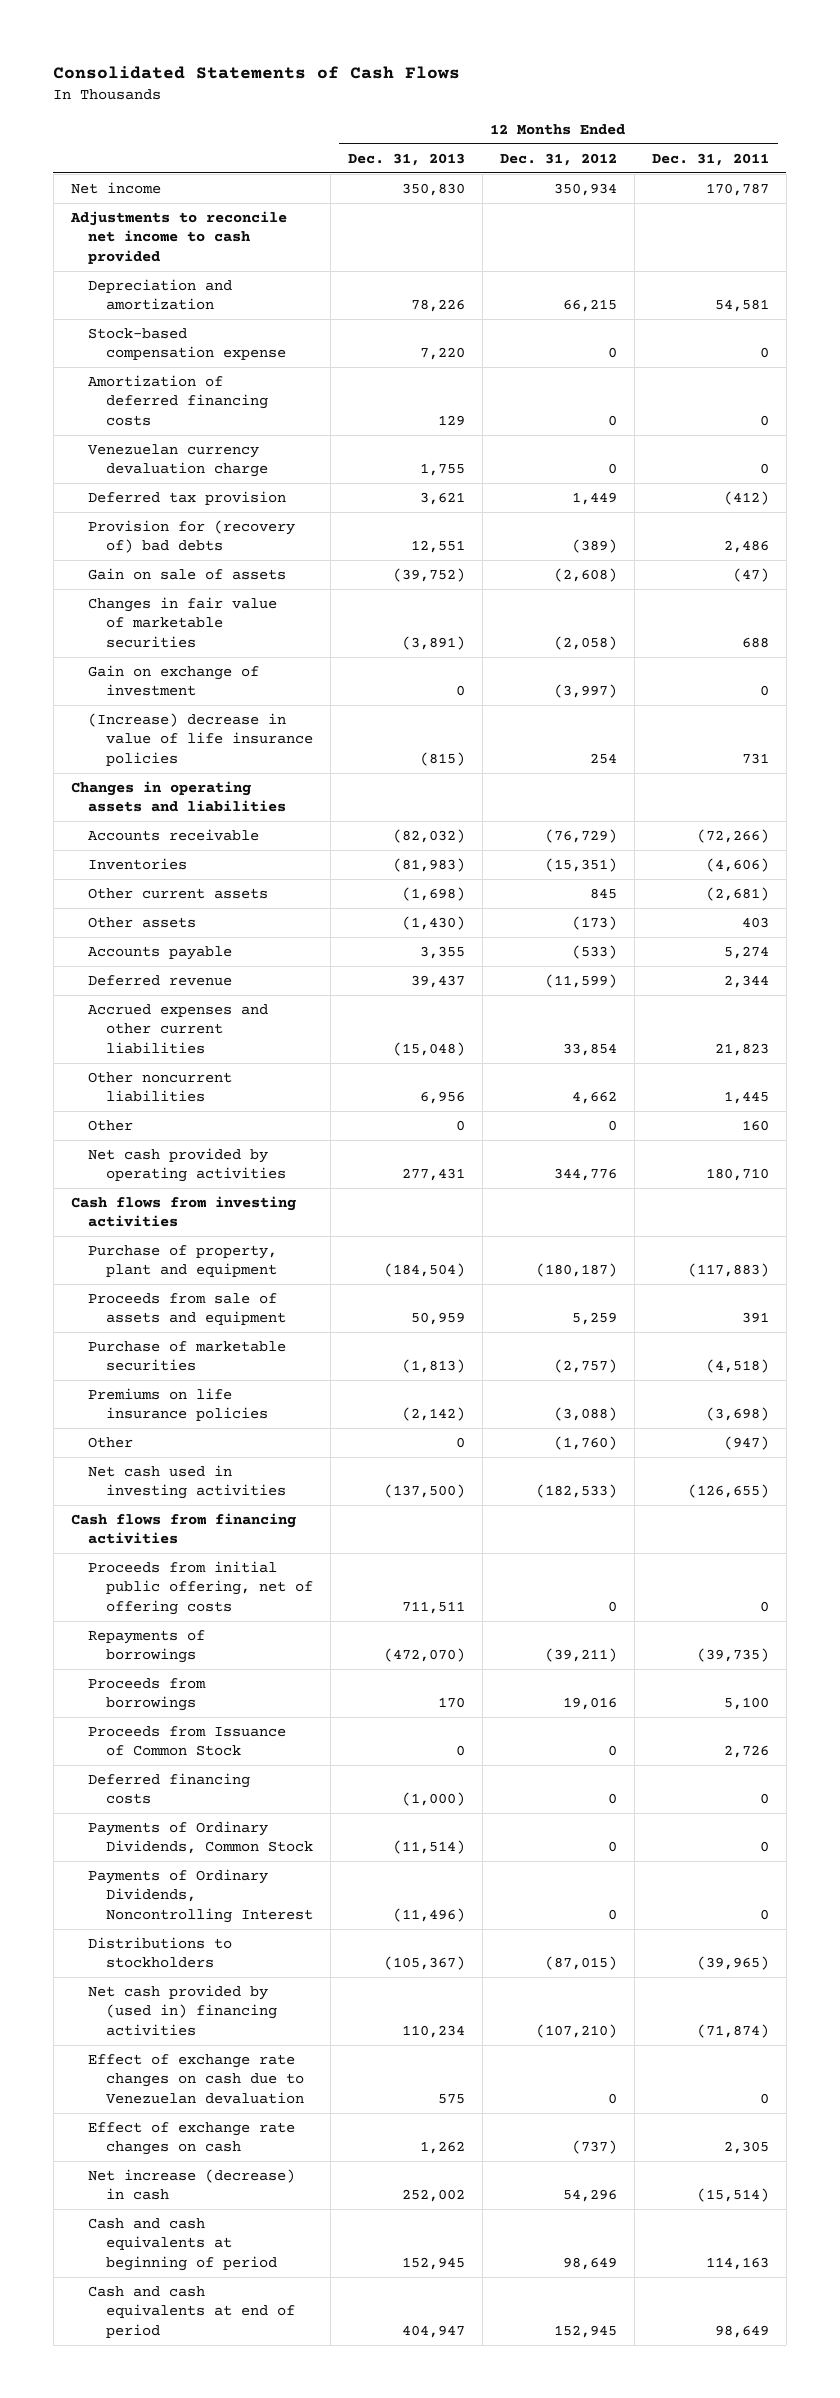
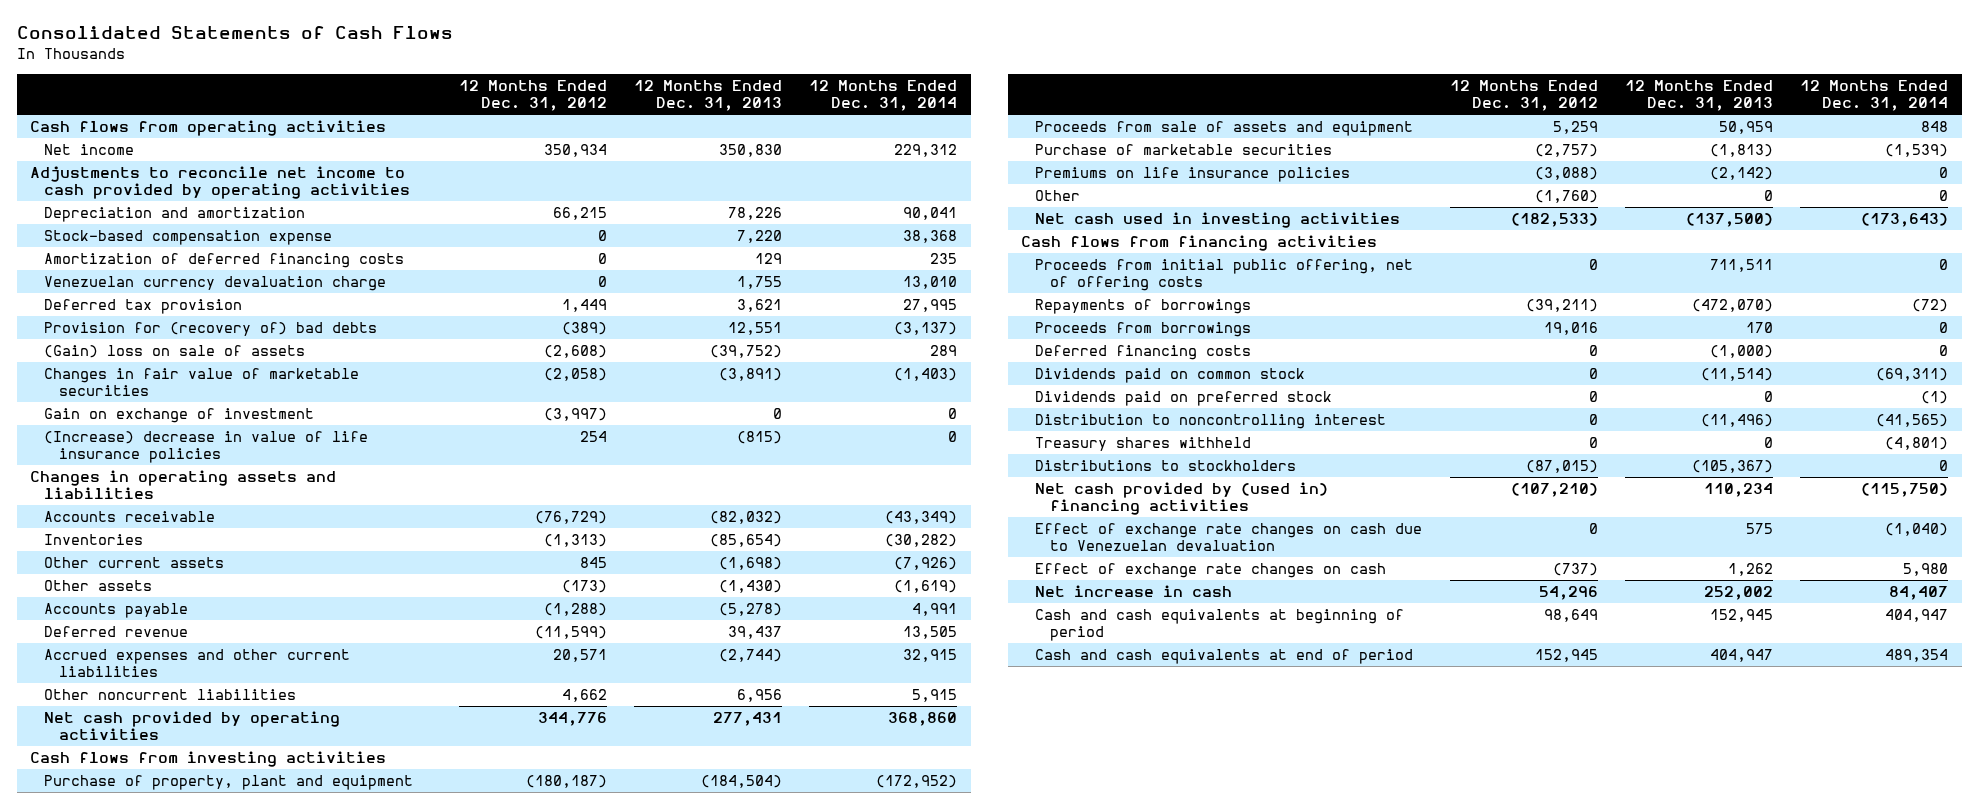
- | 12 Months Ended Dec. 31, 2013 | 12 Months Ended Dec. 31, 2012 | 12 Months Ended Dec. 31, 2011
+ | 12 Months Ended Dec. 31, 2012 | 12 Months Ended Dec. 31, 2013 | 12 Months Ended Dec. 31, 2014
+ Cash flows from operating activities
- Adjustments to reconcile net income to cash provided
+ Adjustments to reconcile net income to cash provided by operating activities
- Gain on sale of assets | (39,752) | (2,608) | (47)
+ (Gain) loss on sale of assets | (2,608) | (39,752) | 289
- Inventories | (81,983) | (15,351) | (4,606)
+ Inventories | (1,313) | (85,654) | (30,282)
- Accounts payable | 3,355 | (533) | 5,274
+ Accounts payable | (1,288) | (5,278) | 4,991
- Accrued expenses and other current liabilities | (15,048) | 33,854 | 21,823
+ Accrued expenses and other current liabilities | 20,571 | (2,744) | 32,915
- Other | 0 | 0 | 160
- Proceeds from Issuance of Common Stock | 0 | 0 | 2,726
- Payments of Ordinary Dividends, Common Stock | (11,514) | 0 | 0
- Payments of Ordinary Dividends, Noncontrolling Interest | (11,496) | 0 | 0
+ Dividends paid on common stock | 0 | (11,514) | (69,311)
+ Dividends paid on preferred stock | 0 | 0 | (1)
+ Distribution to noncontrolling interest | 0 | (11,496) | (41,565)
+ Treasury shares withheld | 0 | 0 | (4,801)
- Net increase (decrease) in cash | 252,002 | 54,296 | (15,514)
+ Net increase in cash | 54,296 | 252,002 | 84,407

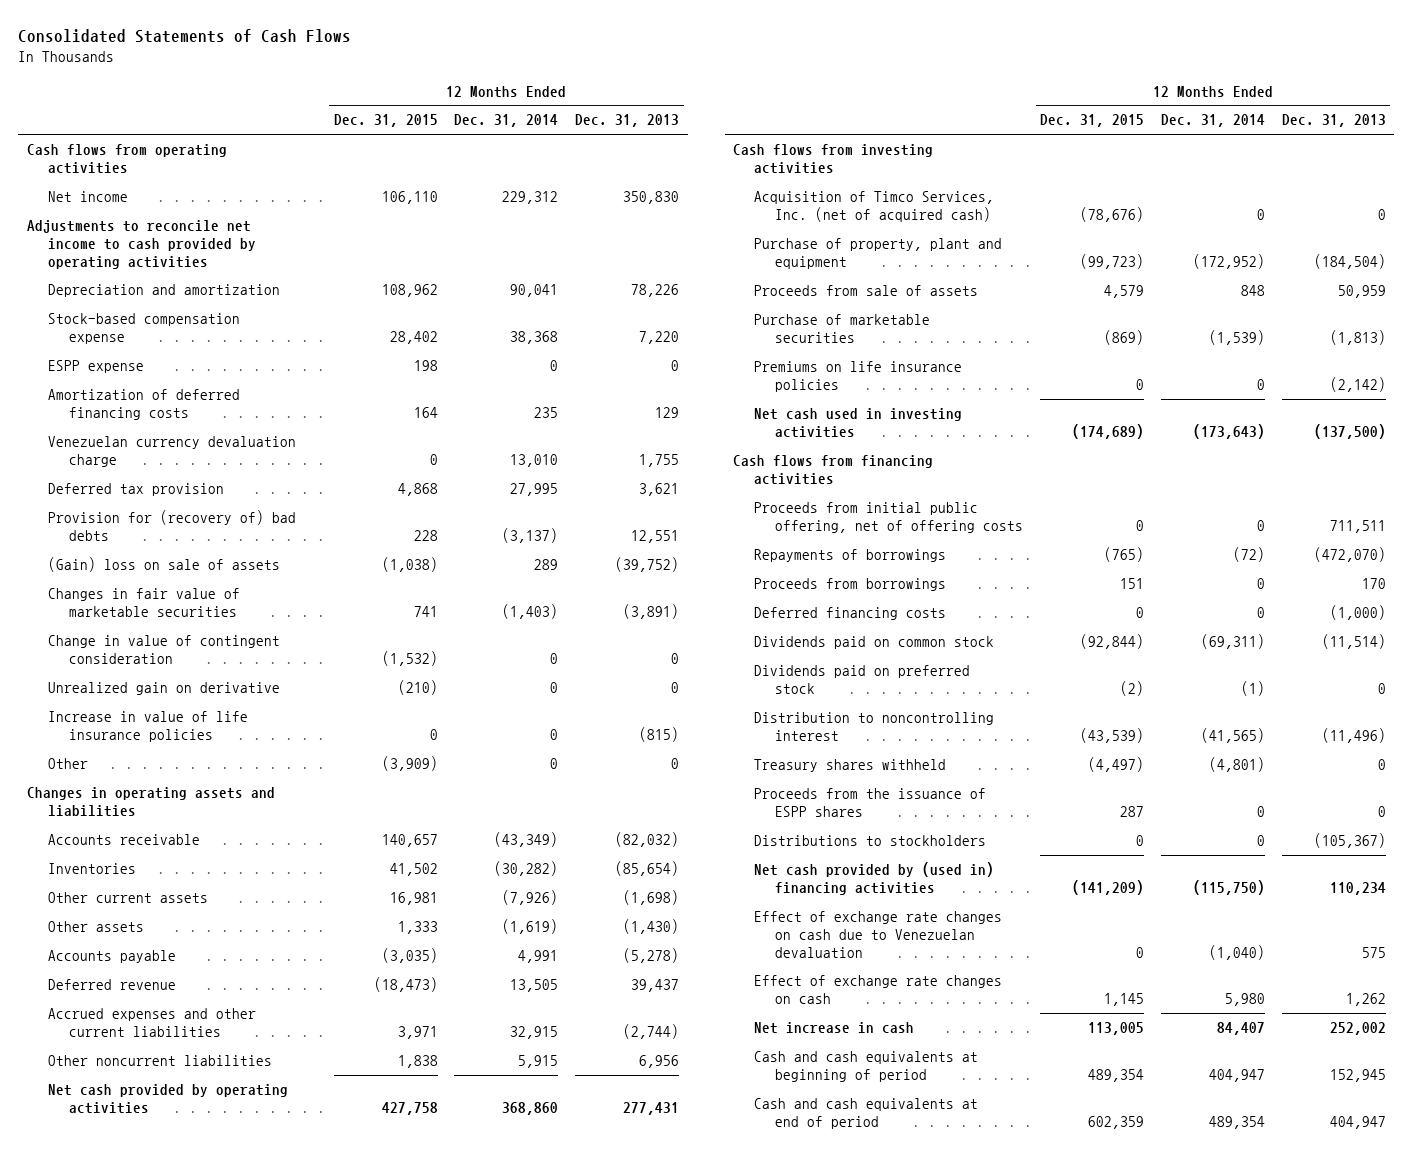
- | 12 Months Ended Dec. 31, 2012 | 12 Months Ended Dec. 31, 2013 | 12 Months Ended Dec. 31, 2014
+ | 12 Months Ended Dec. 31, 2015 | 12 Months Ended Dec. 31, 2014 | 12 Months Ended Dec. 31, 2013
+ ESPP expense | 198 | 0 | 0
- Gain on exchange of investment | (3,997) | 0 | 0
- (Increase) decrease in value of life insurance policies | 254 | (815) | 0
+ Change in value of contingent consideration | (1,532) | 0 | 0
+ Unrealized gain on derivative | (210) | 0 | 0
+ Increase in value of life insurance policies | 0 | 0 | (815)
moved up: Other | (3,909) | 0 | 0
+ Acquisition of Timco Services, Inc. (net of acquired cash) | (78,676) | 0 | 0
- Proceeds from sale of assets and equipment | 5,259 | 50,959 | 848
+ Proceeds from sale of assets | 4,579 | 848 | 50,959
+ Proceeds from the issuance of ESPP shares | 287 | 0 | 0

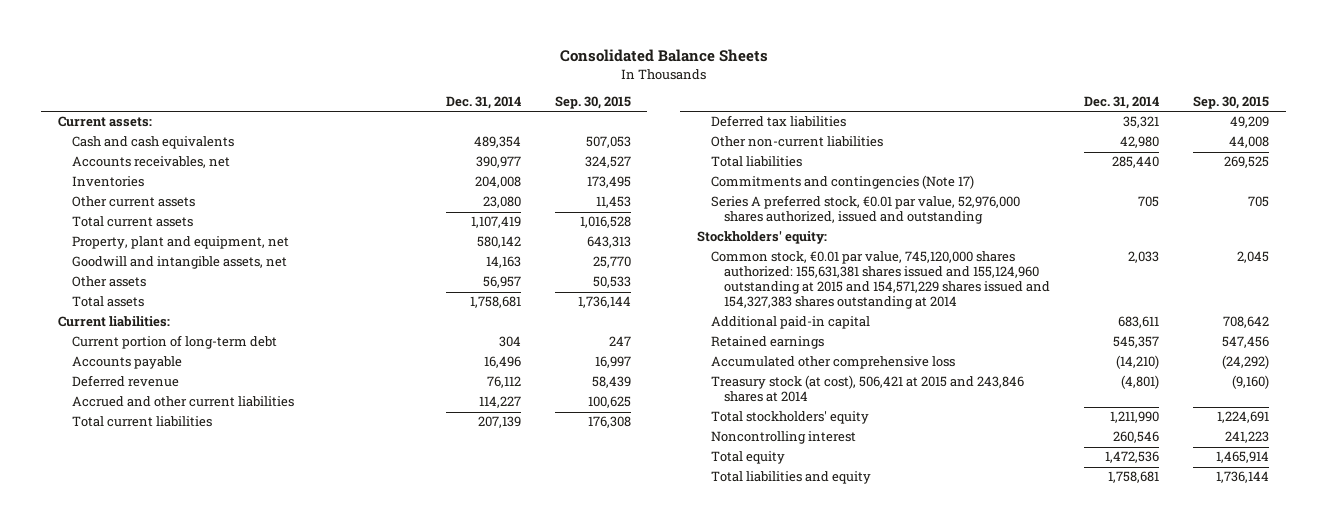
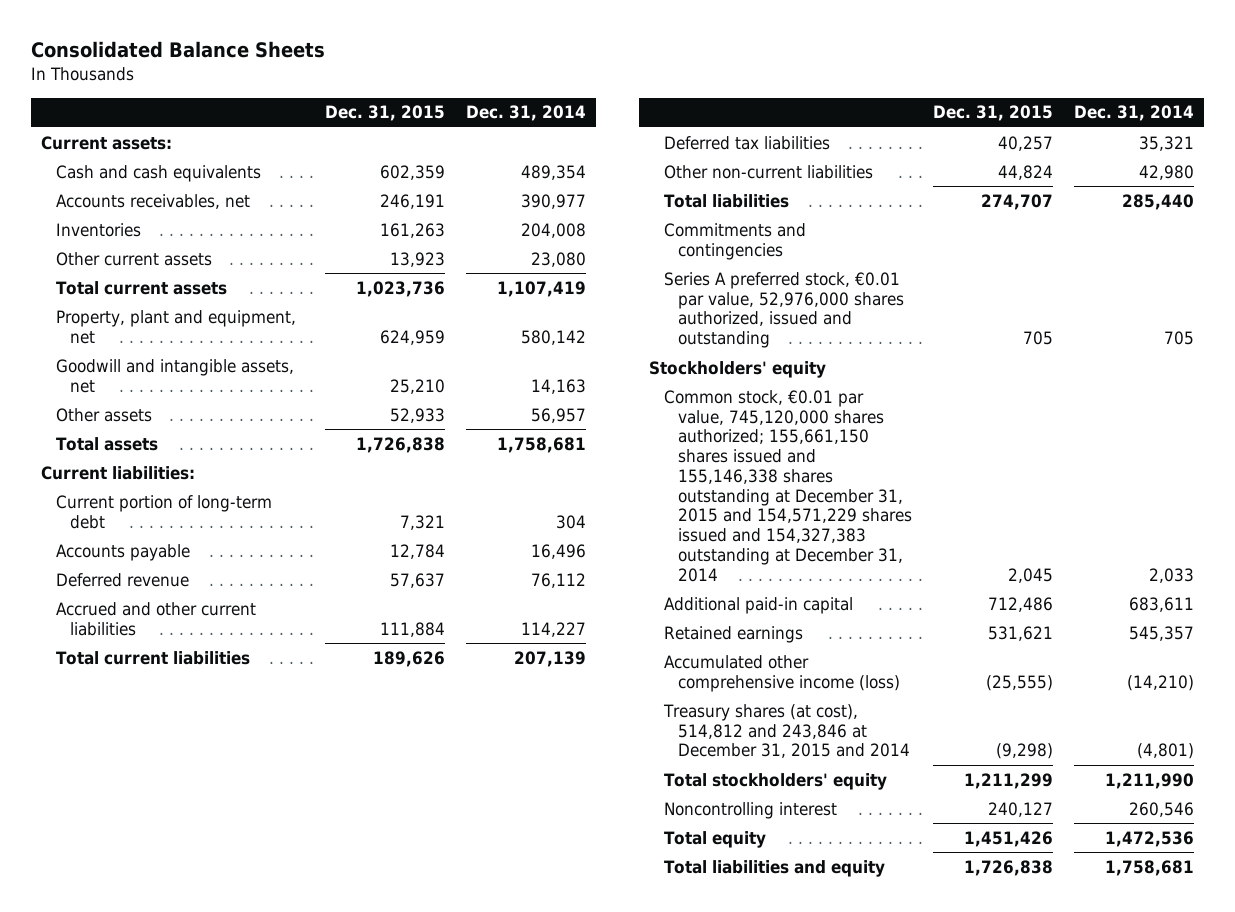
- | Dec. 31, 2014 | Sep. 30, 2015
+ | Dec. 31, 2015 | Dec. 31, 2014
- Commitments and contingencies (Note 17)
+ Commitments and contingencies
- Stockholders' equity:
- Common stock, €0.01 par value, 745,120,000 shares authorized: 155,631,381 shares issued and 155,124,960 outstanding at 2015 and 154,571,229 shares issued and 154,327,383 shares outstanding at 2014 | 2,033 | 2,045
+ Stockholders' equity
+ Common stock, €0.01 par value, 745,120,000 shares authorized; 155,661,150 shares issued and 155,146,338 shares outstanding at December 31, 2015 and 154,571,229 shares issued and 154,327,383 outstanding at December 31, 2014 | 2,045 | 2,033
- Accumulated other comprehensive loss | (14,210) | (24,292)
- Treasury stock (at cost), 506,421 at 2015 and 243,846 shares at 2014 | (4,801) | (9,160)
+ Accumulated other comprehensive income (loss) | (25,555) | (14,210)
+ Treasury shares (at cost), 514,812 and 243,846 at December 31, 2015 and 2014 | (9,298) | (4,801)

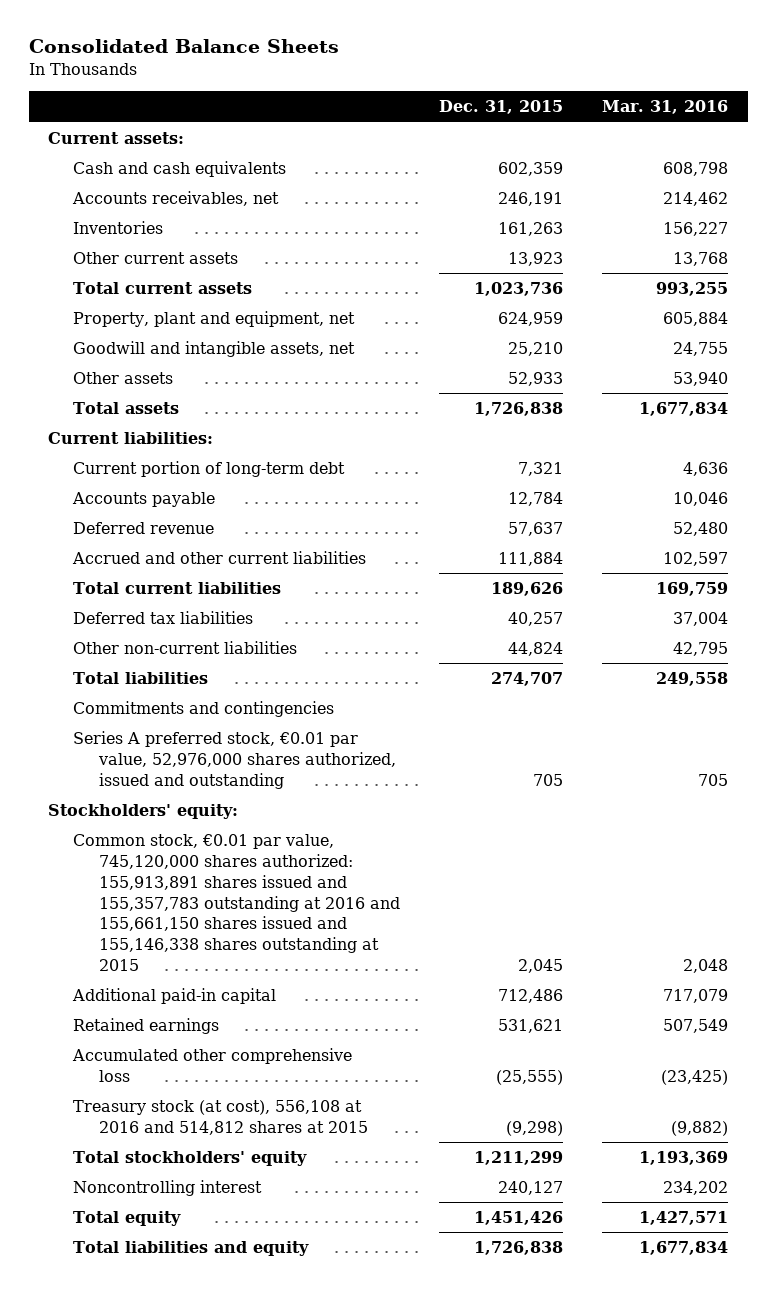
- | Dec. 31, 2015 | Dec. 31, 2014
+ | Dec. 31, 2015 | Mar. 31, 2016
- Stockholders' equity
- Common stock, €0.01 par value, 745,120,000 shares authorized; 155,661,150 shares issued and 155,146,338 shares outstanding at December 31, 2015 and 154,571,229 shares issued and 154,327,383 outstanding at December 31, 2014 | 2,045 | 2,033
+ Stockholders' equity:
+ Common stock, €0.01 par value, 745,120,000 shares authorized: 155,913,891 shares issued and 155,357,783 outstanding at 2016 and 155,661,150 shares issued and 155,146,338 shares outstanding at 2015 | 2,045 | 2,048
- Accumulated other comprehensive income (loss) | (25,555) | (14,210)
- Treasury shares (at cost), 514,812 and 243,846 at December 31, 2015 and 2014 | (9,298) | (4,801)
+ Accumulated other comprehensive loss | (25,555) | (23,425)
+ Treasury stock (at cost), 556,108 at 2016 and 514,812 shares at 2015 | (9,298) | (9,882)

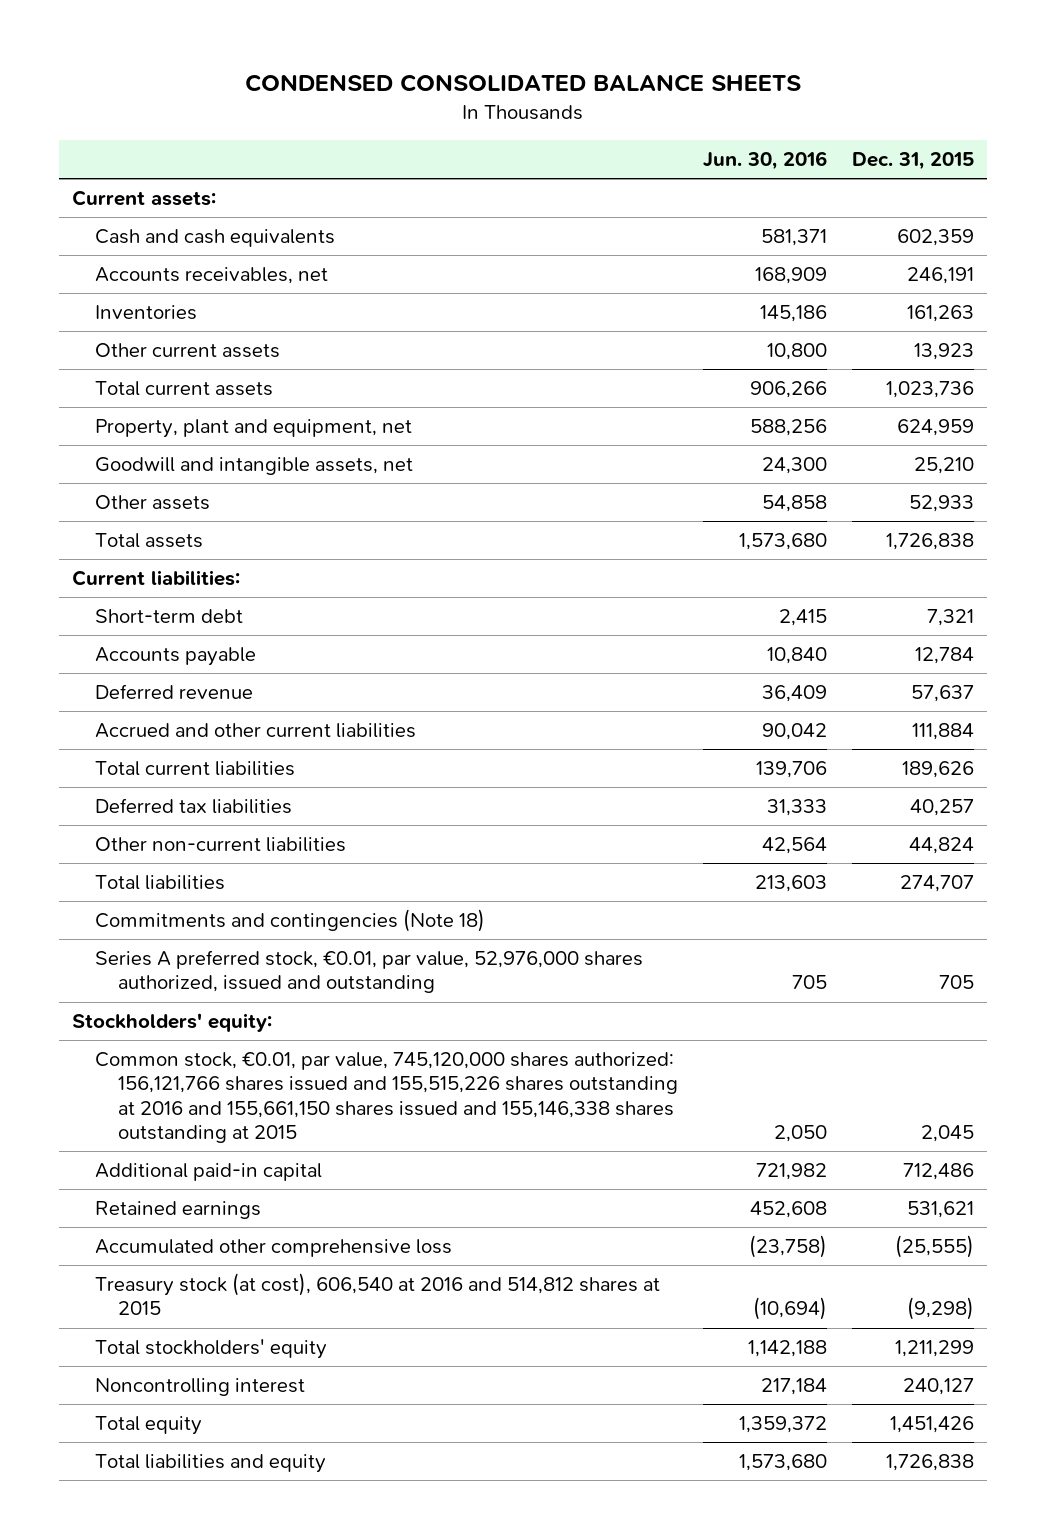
- Consolidated Balance Sheets
+ CONDENSED CONSOLIDATED BALANCE SHEETS
- | Dec. 31, 2015 | Mar. 31, 2016
+ | Jun. 30, 2016 | Dec. 31, 2015
- Current portion of long-term debt | 7,321 | 4,636
+ Short-term debt | 2,415 | 7,321
- Commitments and contingencies
- Series A preferred stock, €0.01 par value, 52,976,000 shares authorized, issued and outstanding | 705 | 705
+ Commitments and contingencies (Note 18)
+ Series A preferred stock, €0.01, par value, 52,976,000 shares authorized, issued and outstanding | 705 | 705
- Common stock, €0.01 par value, 745,120,000 shares authorized: 155,913,891 shares issued and 155,357,783 outstanding at 2016 and 155,661,150 shares issued and 155,146,338 shares outstanding at 2015 | 2,045 | 2,048
+ Common stock, €0.01, par value, 745,120,000 shares authorized: 156,121,766 shares issued and 155,515,226 shares outstanding at 2016 and 155,661,150 shares issued and 155,146,338 shares outstanding at 2015 | 2,050 | 2,045
- Treasury stock (at cost), 556,108 at 2016 and 514,812 shares at 2015 | (9,298) | (9,882)
+ Treasury stock (at cost), 606,540 at 2016 and 514,812 shares at 2015 | (10,694) | (9,298)

